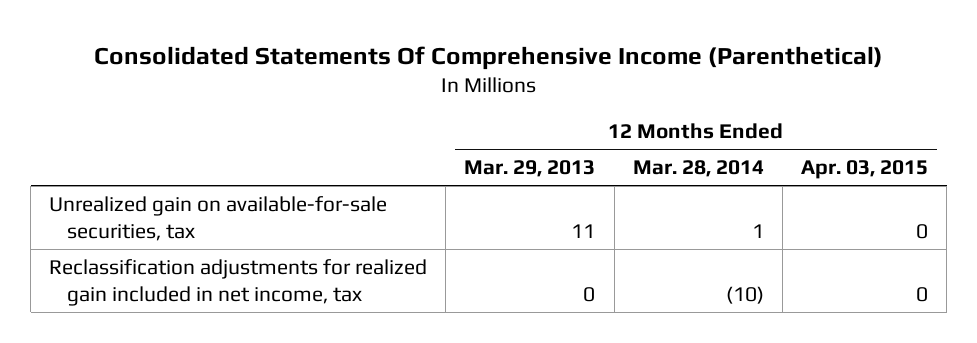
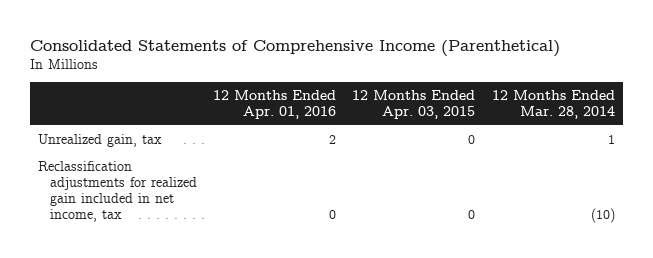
- Consolidated Statements Of Comprehensive Income (Parenthetical)
+ Consolidated Statements of Comprehensive Income (Parenthetical)
- | 12 Months Ended Mar. 29, 2013 | 12 Months Ended Mar. 28, 2014 | 12 Months Ended Apr. 03, 2015
+ | 12 Months Ended Apr. 01, 2016 | 12 Months Ended Apr. 03, 2015 | 12 Months Ended Mar. 28, 2014
- Unrealized gain on available-for-sale securities, tax | 11 | 1 | 0
+ Unrealized gain, tax | 2 | 0 | 1

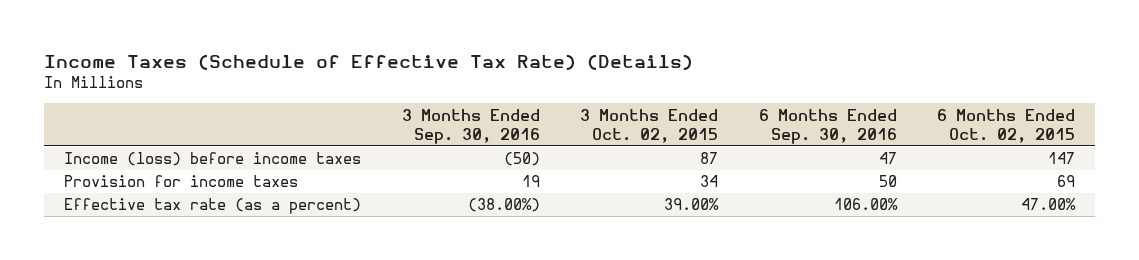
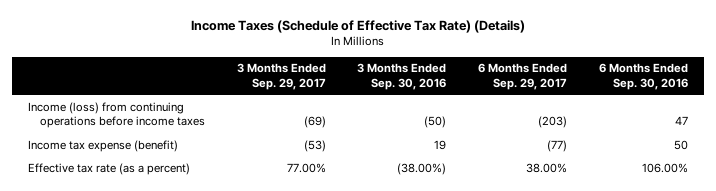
- | 3 Months Ended Sep. 30, 2016 | 3 Months Ended Oct. 02, 2015 | 6 Months Ended Sep. 30, 2016 | 6 Months Ended Oct. 02, 2015
+ | 3 Months Ended Sep. 29, 2017 | 3 Months Ended Sep. 30, 2016 | 6 Months Ended Sep. 29, 2017 | 6 Months Ended Sep. 30, 2016
- Income (loss) before income taxes | (50) | 87 | 47 | 147
- Provision for income taxes | 19 | 34 | 50 | 69
+ Income (loss) from continuing operations before income taxes | (69) | (50) | (203) | 47
+ Income tax expense (benefit) | (53) | 19 | (77) | 50

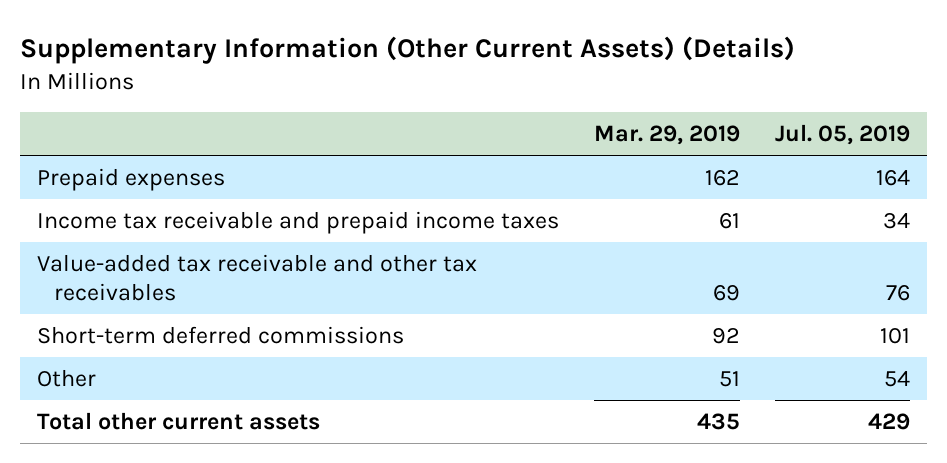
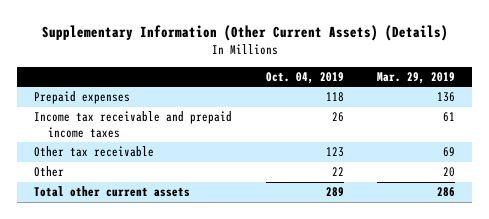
- | Mar. 29, 2019 | Jul. 05, 2019
+ | Oct. 04, 2019 | Mar. 29, 2019
- Prepaid expenses | 162 | 164
+ Prepaid expenses | 118 | 136
- Value-added tax receivable and other tax receivables | 69 | 76
- Short-term deferred commissions | 92 | 101
- Other | 51 | 54
- Total other current assets | 435 | 429
+ Other tax receivable | 123 | 69
+ Other | 22 | 20
+ Total other current assets | 289 | 286

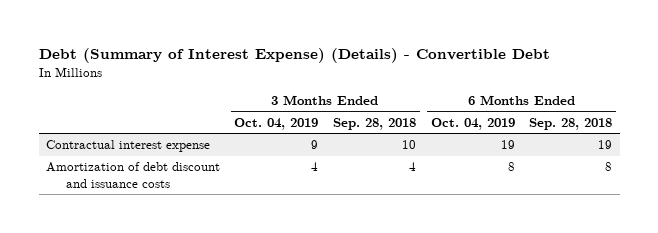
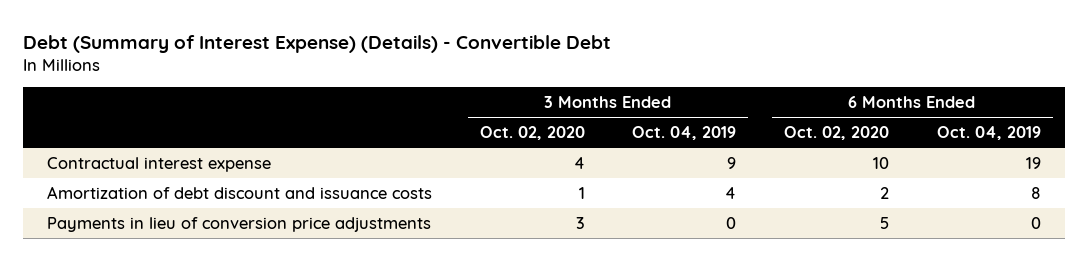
- | 3 Months Ended Oct. 04, 2019 | 3 Months Ended Sep. 28, 2018 | 6 Months Ended Oct. 04, 2019 | 6 Months Ended Sep. 28, 2018
+ | 3 Months Ended Oct. 02, 2020 | 3 Months Ended Oct. 04, 2019 | 6 Months Ended Oct. 02, 2020 | 6 Months Ended Oct. 04, 2019
+ Payments in lieu of conversion price adjustments | 3 | 0 | 5 | 0

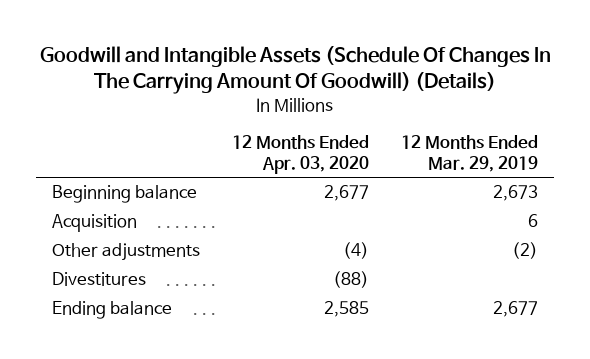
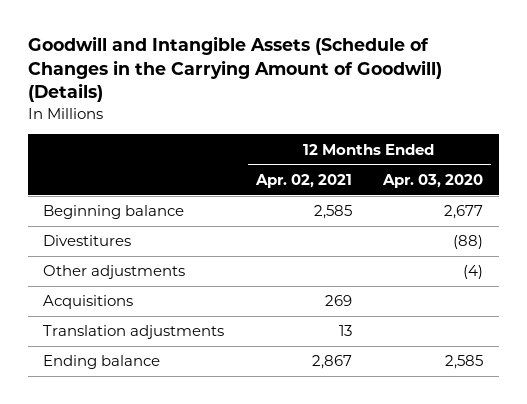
- Goodwill and Intangible Assets (Schedule Of Changes In The Carrying Amount Of Goodwill) (Details)
+ Goodwill and Intangible Assets (Schedule of Changes in the Carrying Amount of Goodwill) (Details)
- | 12 Months Ended Apr. 03, 2020 | 12 Months Ended Mar. 29, 2019
+ | 12 Months Ended Apr. 02, 2021 | 12 Months Ended Apr. 03, 2020
- Acquisition | | 6
moved down: Other adjustments | | (4)
+ Acquisitions | 269 |
+ Translation adjustments | 13 |

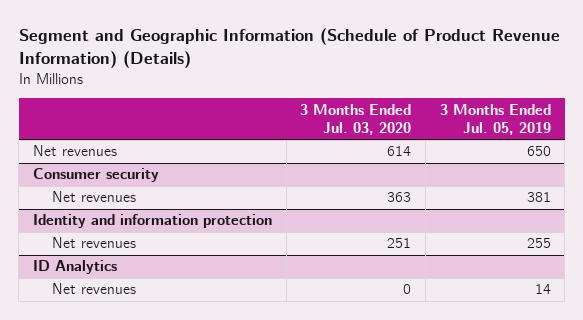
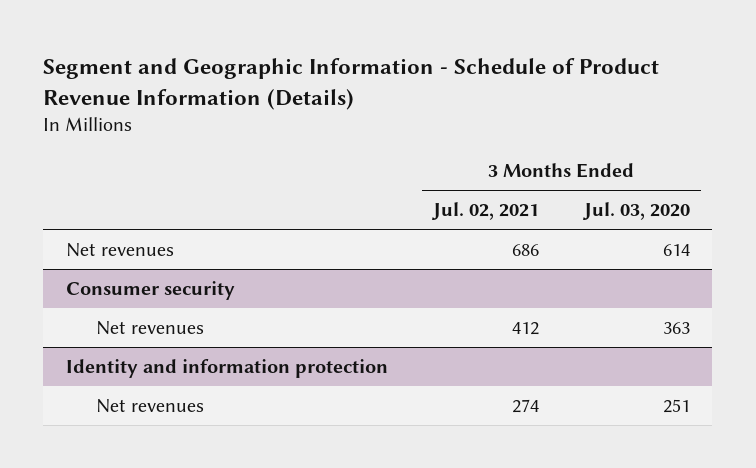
- Segment and Geographic Information (Schedule of Product Revenue Information) (Details)
+ Segment and Geographic Information - Schedule of Product Revenue Information (Details)
- | 3 Months Ended Jul. 03, 2020 | 3 Months Ended Jul. 05, 2019
+ | 3 Months Ended Jul. 02, 2021 | 3 Months Ended Jul. 03, 2020
- ID Analytics
- Net revenues | 0 | 14

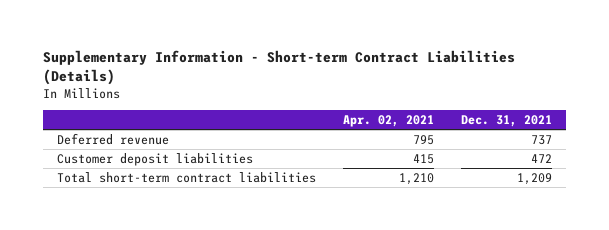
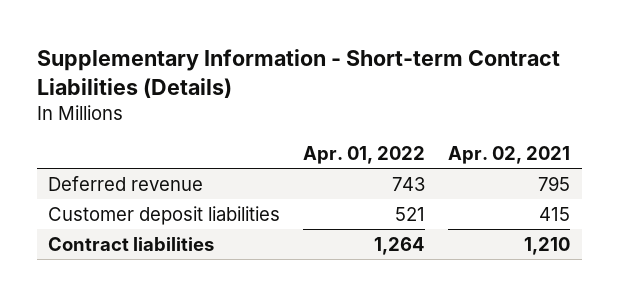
- | Apr. 02, 2021 | Dec. 31, 2021
+ | Apr. 01, 2022 | Apr. 02, 2021
- Total short-term contract liabilities | 1,210 | 1,209
+ Contract liabilities | 1,264 | 1,210

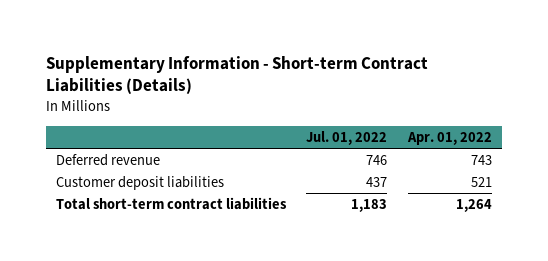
- | Apr. 01, 2022 | Apr. 02, 2021
+ | Jul. 01, 2022 | Apr. 01, 2022
- Contract liabilities | 1,264 | 1,210
+ Total short-term contract liabilities | 1,183 | 1,264

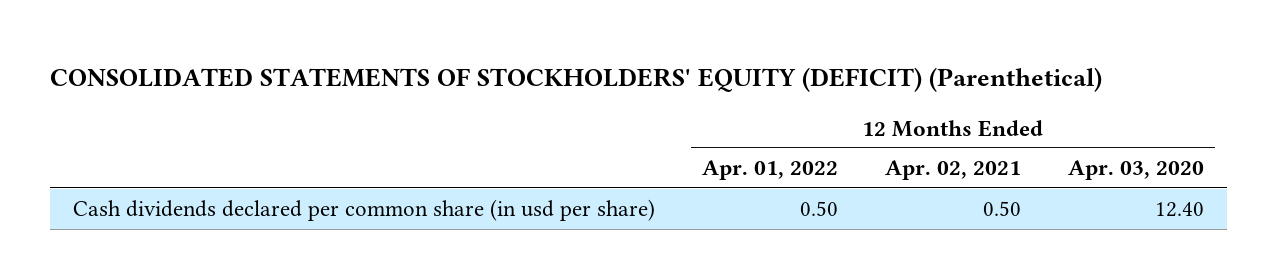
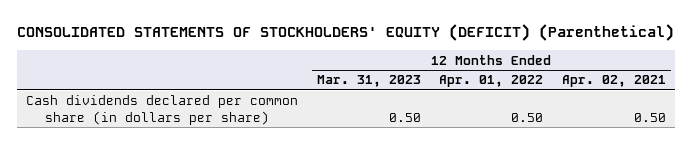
- | 12 Months Ended Apr. 01, 2022 | 12 Months Ended Apr. 02, 2021 | 12 Months Ended Apr. 03, 2020
+ | 12 Months Ended Mar. 31, 2023 | 12 Months Ended Apr. 01, 2022 | 12 Months Ended Apr. 02, 2021
- Cash dividends declared per common share (in usd per share) | 0.50 | 0.50 | 12.40
+ Cash dividends declared per common share (in dollars per share) | 0.50 | 0.50 | 0.50

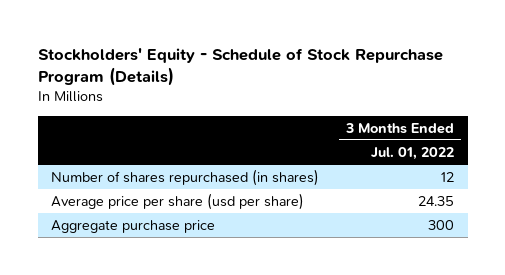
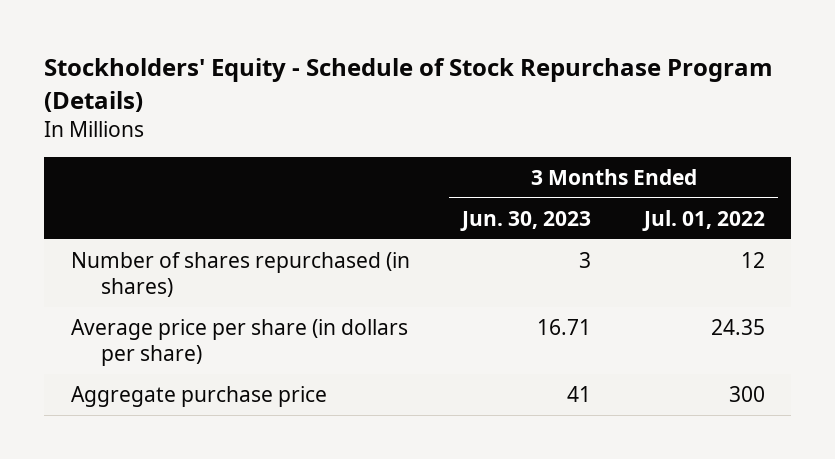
- | 3 Months Ended Jul. 01, 2022
+ | 3 Months Ended Jun. 30, 2023 | 3 Months Ended Jul. 01, 2022
- Average price per share (usd per share) | 24.35
+ Average price per share (in dollars per share) | 16.71 | 24.35

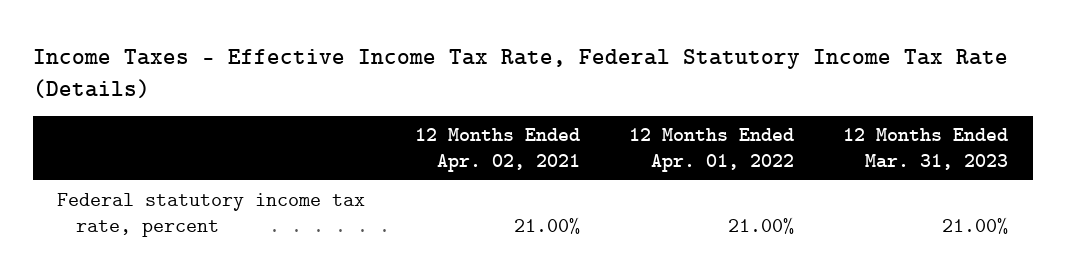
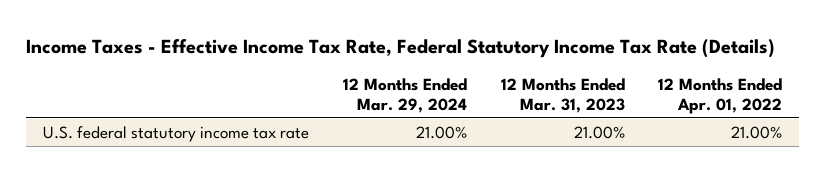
- | 12 Months Ended Apr. 02, 2021 | 12 Months Ended Apr. 01, 2022 | 12 Months Ended Mar. 31, 2023
+ | 12 Months Ended Mar. 29, 2024 | 12 Months Ended Mar. 31, 2023 | 12 Months Ended Apr. 01, 2022
- Federal statutory income tax rate, percent | 21.00% | 21.00% | 21.00%
+ U.S. federal statutory income tax rate | 21.00% | 21.00% | 21.00%

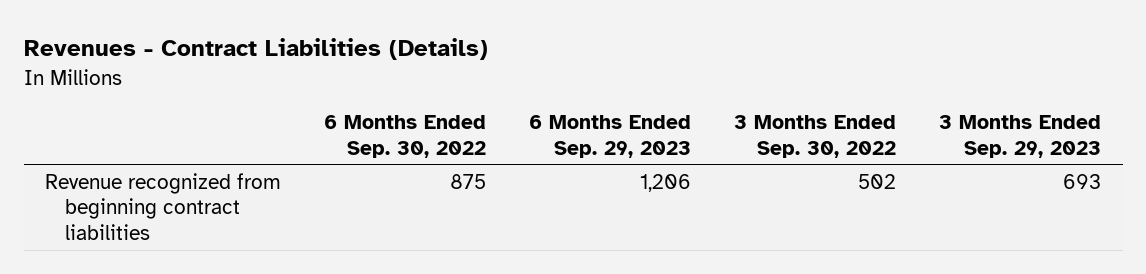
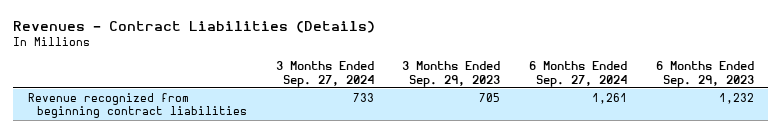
- | 6 Months Ended Sep. 30, 2022 | 6 Months Ended Sep. 29, 2023 | 3 Months Ended Sep. 30, 2022 | 3 Months Ended Sep. 29, 2023
+ | 3 Months Ended Sep. 27, 2024 | 3 Months Ended Sep. 29, 2023 | 6 Months Ended Sep. 27, 2024 | 6 Months Ended Sep. 29, 2023
- Revenue recognized from beginning contract liabilities | 875 | 1,206 | 502 | 693
+ Revenue recognized from beginning contract liabilities | 733 | 705 | 1,261 | 1,232

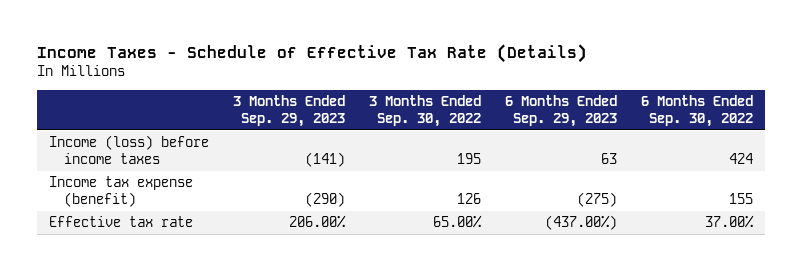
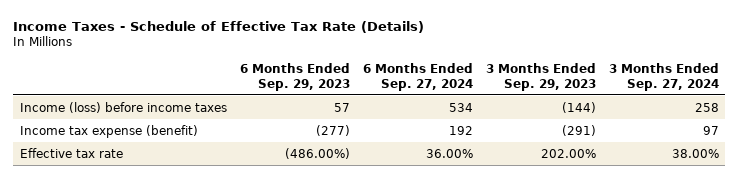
- | 3 Months Ended Sep. 29, 2023 | 3 Months Ended Sep. 30, 2022 | 6 Months Ended Sep. 29, 2023 | 6 Months Ended Sep. 30, 2022
+ | 6 Months Ended Sep. 29, 2023 | 6 Months Ended Sep. 27, 2024 | 3 Months Ended Sep. 29, 2023 | 3 Months Ended Sep. 27, 2024
- Income (loss) before income taxes | (141) | 195 | 63 | 424
- Income tax expense (benefit) | (290) | 126 | (275) | 155
- Effective tax rate | 206.00% | 65.00% | (437.00%) | 37.00%
+ Income (loss) before income taxes | 57 | 534 | (144) | 258
+ Income tax expense (benefit) | (277) | 192 | (291) | 97
+ Effective tax rate | (486.00%) | 36.00% | 202.00% | 38.00%

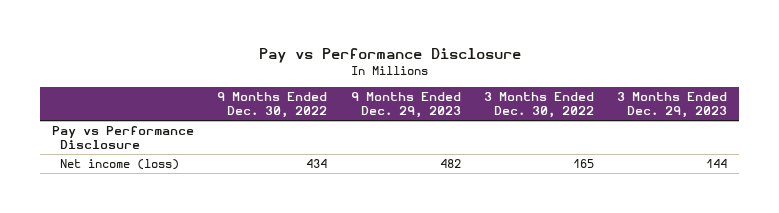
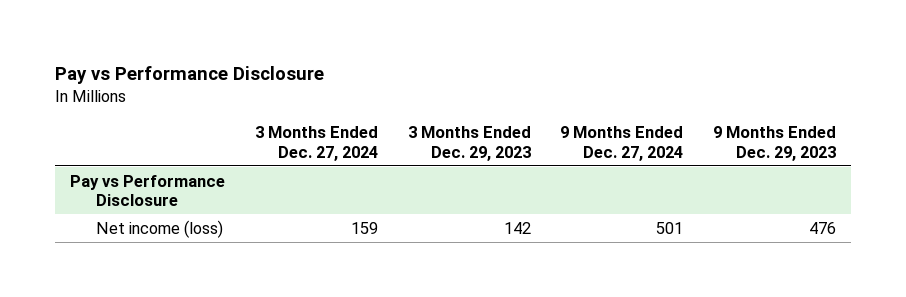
- | 9 Months Ended Dec. 30, 2022 | 9 Months Ended Dec. 29, 2023 | 3 Months Ended Dec. 30, 2022 | 3 Months Ended Dec. 29, 2023
+ | 3 Months Ended Dec. 27, 2024 | 3 Months Ended Dec. 29, 2023 | 9 Months Ended Dec. 27, 2024 | 9 Months Ended Dec. 29, 2023
- Net income (loss) | 434 | 482 | 165 | 144
+ Net income (loss) | 159 | 142 | 501 | 476

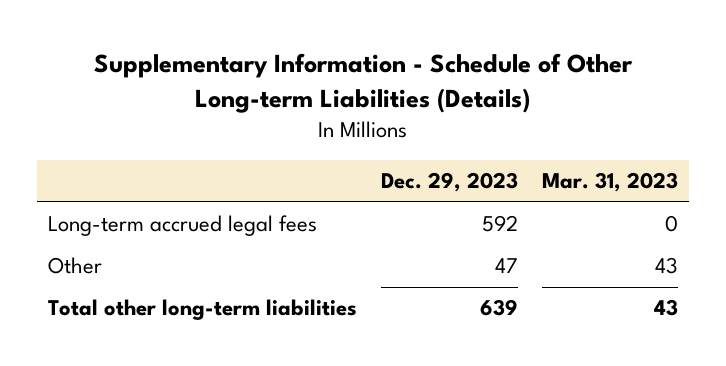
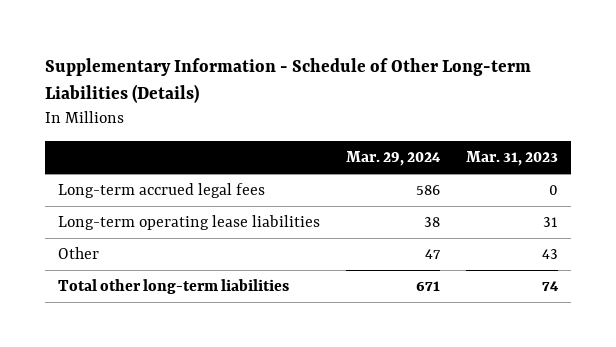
- | Dec. 29, 2023 | Mar. 31, 2023
+ | Mar. 29, 2024 | Mar. 31, 2023
+ Long-term operating lease liabilities | 38 | 31
- Total other long-term liabilities | 639 | 43
+ Total other long-term liabilities | 671 | 74

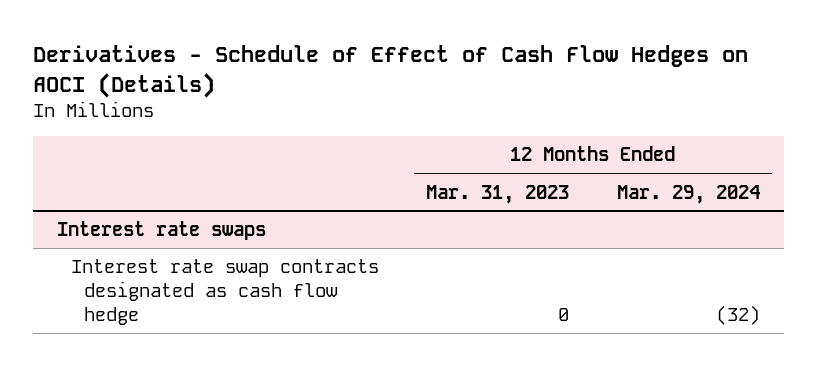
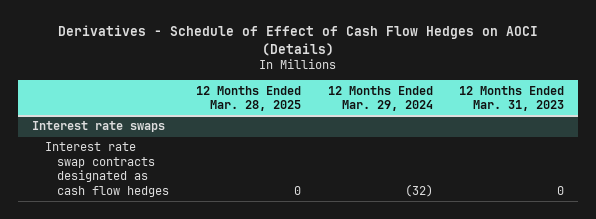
- | 12 Months Ended Mar. 31, 2023 | 12 Months Ended Mar. 29, 2024
+ | 12 Months Ended Mar. 28, 2025 | 12 Months Ended Mar. 29, 2024 | 12 Months Ended Mar. 31, 2023
@ Interest rate swaps
- Interest rate swap contracts designated as cash flow hedge | 0 | (32)
+ Interest rate swap contracts designated as cash flow hedges | 0 | (32) | 0

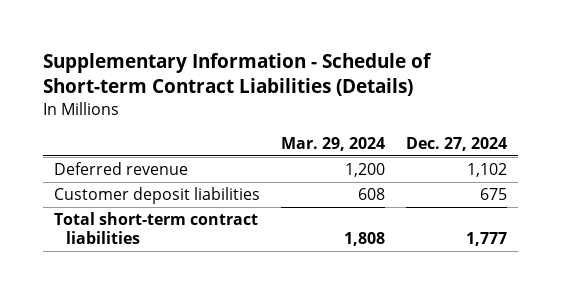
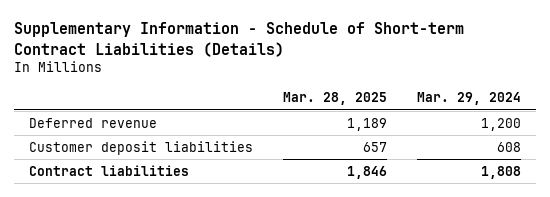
- | Mar. 29, 2024 | Dec. 27, 2024
+ | Mar. 28, 2025 | Mar. 29, 2024
- Total short-term contract liabilities | 1,808 | 1,777
+ Contract liabilities | 1,846 | 1,808

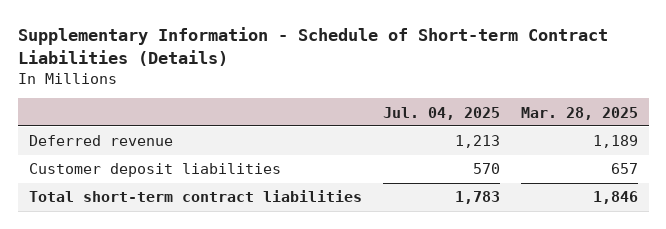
- | Mar. 28, 2025 | Mar. 29, 2024
+ | Jul. 04, 2025 | Mar. 28, 2025
- Contract liabilities | 1,846 | 1,808
+ Total short-term contract liabilities | 1,783 | 1,846

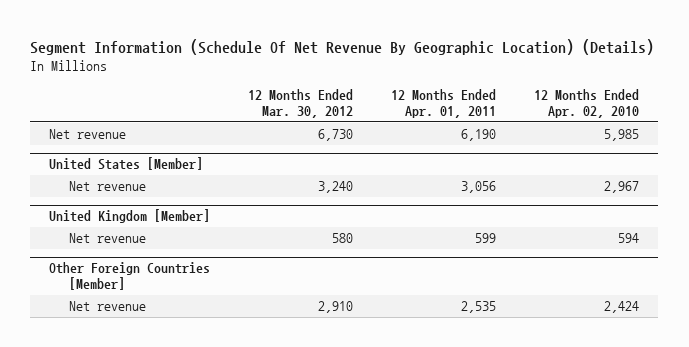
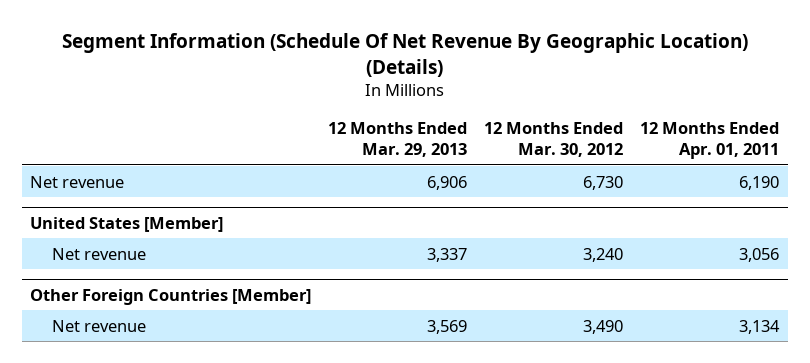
- | 12 Months Ended Mar. 30, 2012 | 12 Months Ended Apr. 01, 2011 | 12 Months Ended Apr. 02, 2010
+ | 12 Months Ended Mar. 29, 2013 | 12 Months Ended Mar. 30, 2012 | 12 Months Ended Apr. 01, 2011
- United Kingdom [Member]
- Net revenue | 580 | 599 | 594
@ Other Foreign Countries [Member]
- Net revenue | 2,910 | 2,535 | 2,424
+ Net revenue | 3,569 | 3,490 | 3,134

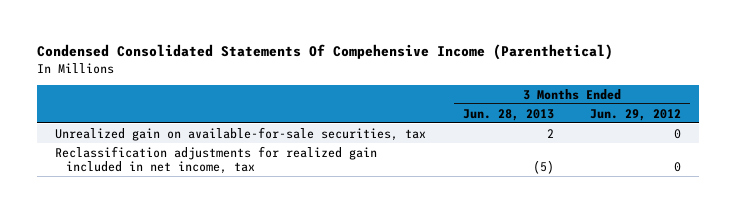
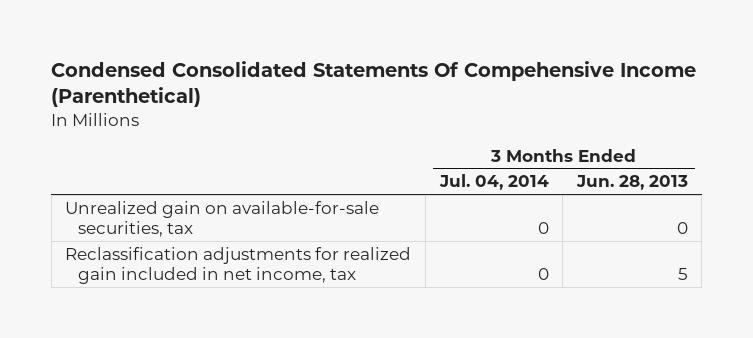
- | 3 Months Ended Jun. 28, 2013 | 3 Months Ended Jun. 29, 2012
+ | 3 Months Ended Jul. 04, 2014 | 3 Months Ended Jun. 28, 2013
- Unrealized gain on available-for-sale securities, tax | 2 | 0
- Reclassification adjustments for realized gain included in net income, tax | (5) | 0
+ Unrealized gain on available-for-sale securities, tax | 0 | 0
+ Reclassification adjustments for realized gain included in net income, tax | 0 | 5

